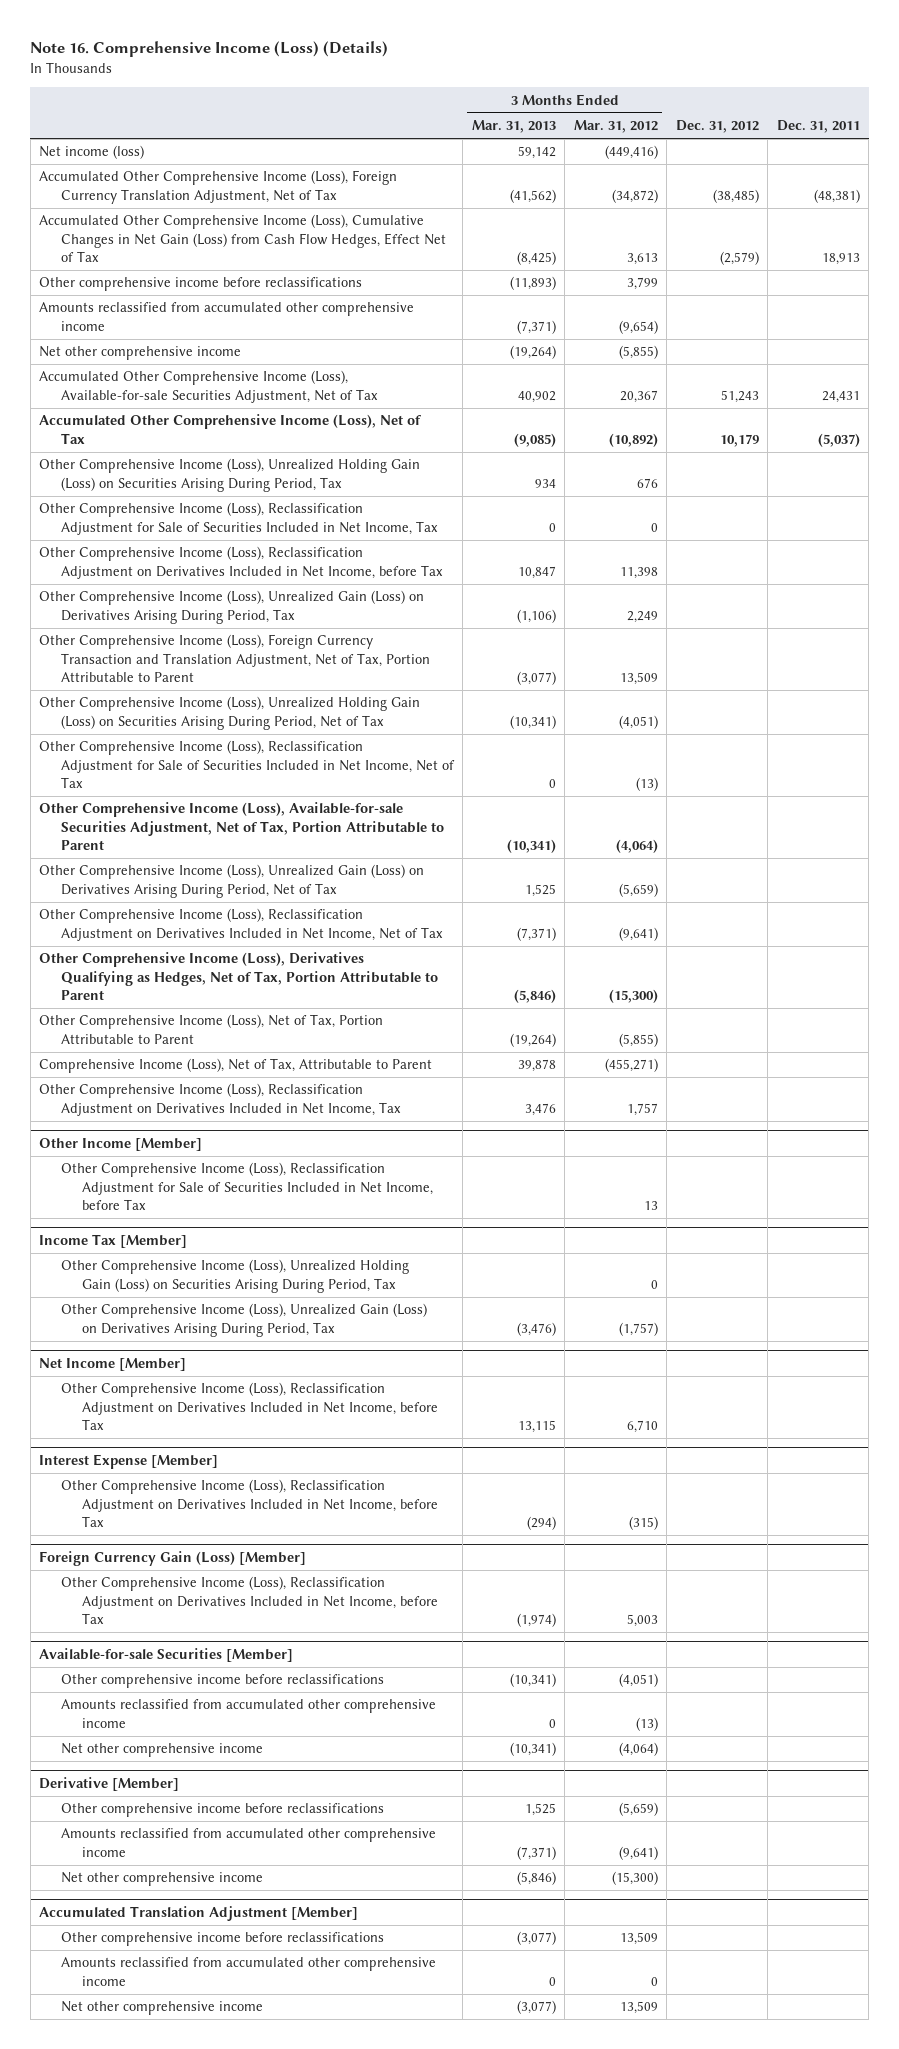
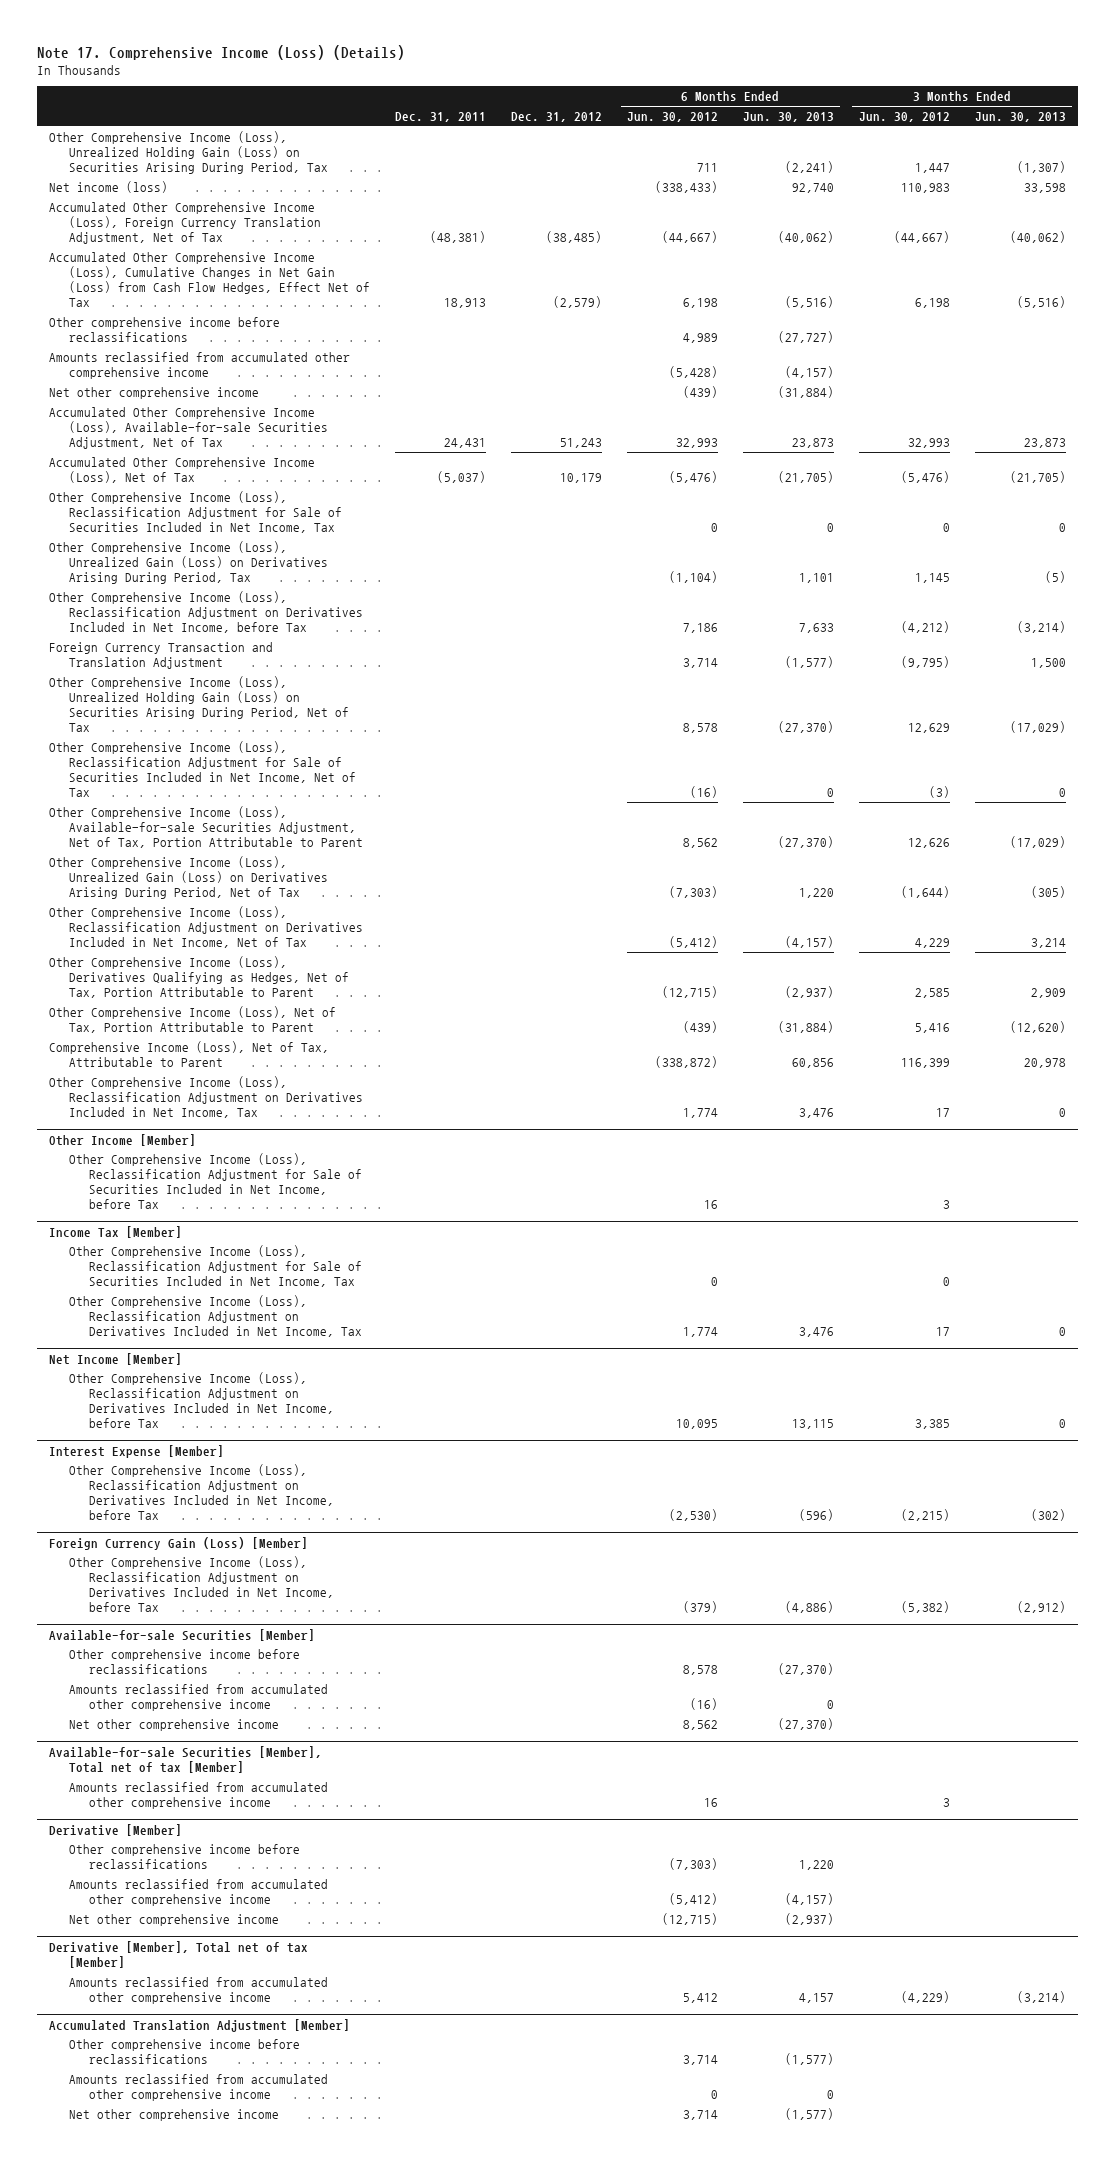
- Note 16. Comprehensive Income (Loss) (Details)
+ Note 17. Comprehensive Income (Loss) (Details)
- | 3 Months Ended Mar. 31, 2013 | 3 Months Ended Mar. 31, 2012 | Dec. 31, 2012 | Dec. 31, 2011
+ | Dec. 31, 2011 | Dec. 31, 2012 | 6 Months Ended Jun. 30, 2012 | 6 Months Ended Jun. 30, 2013 | 3 Months Ended Jun. 30, 2012 | 3 Months Ended Jun. 30, 2013
moved up: Other Comprehensive Income (Loss), Unrealized Holding Gain (Loss) on Securities Arising During Period, Tax | | | 711 | (2,241) | 1,447 | (1,307)
- Other Comprehensive Income (Loss), Foreign Currency Transaction and Translation Adjustment, Net of Tax, Portion Attributable to Parent | (3,077) | 13,509 | |
moved down: Other Comprehensive Income (Loss), Reclassification Adjustment on Derivatives Included in Net Income, before Tax | | | 7,186 | 7,633 | (4,212) | (3,214)
+ Foreign Currency Transaction and Translation Adjustment | | | 3,714 | (1,577) | (9,795) | 1,500
@ Income Tax [Member]
- Other Comprehensive Income (Loss), Unrealized Holding Gain (Loss) on Securities Arising During Period, Tax | | 0 | |
- Other Comprehensive Income (Loss), Unrealized Gain (Loss) on Derivatives Arising During Period, Tax | (3,476) | (1,757) | |
+ Other Comprehensive Income (Loss), Reclassification Adjustment for Sale of Securities Included in Net Income, Tax | | | 0 | | 0 |
+ Other Comprehensive Income (Loss), Reclassification Adjustment on Derivatives Included in Net Income, Tax | | | 1,774 | 3,476 | 17 | 0
+ Available-for-sale Securities [Member], Total net of tax [Member]
+ Amounts reclassified from accumulated other comprehensive income | | | 16 | | 3 |
+ Derivative [Member], Total net of tax [Member]
+ Amounts reclassified from accumulated other comprehensive income | | | 5,412 | 4,157 | (4,229) | (3,214)

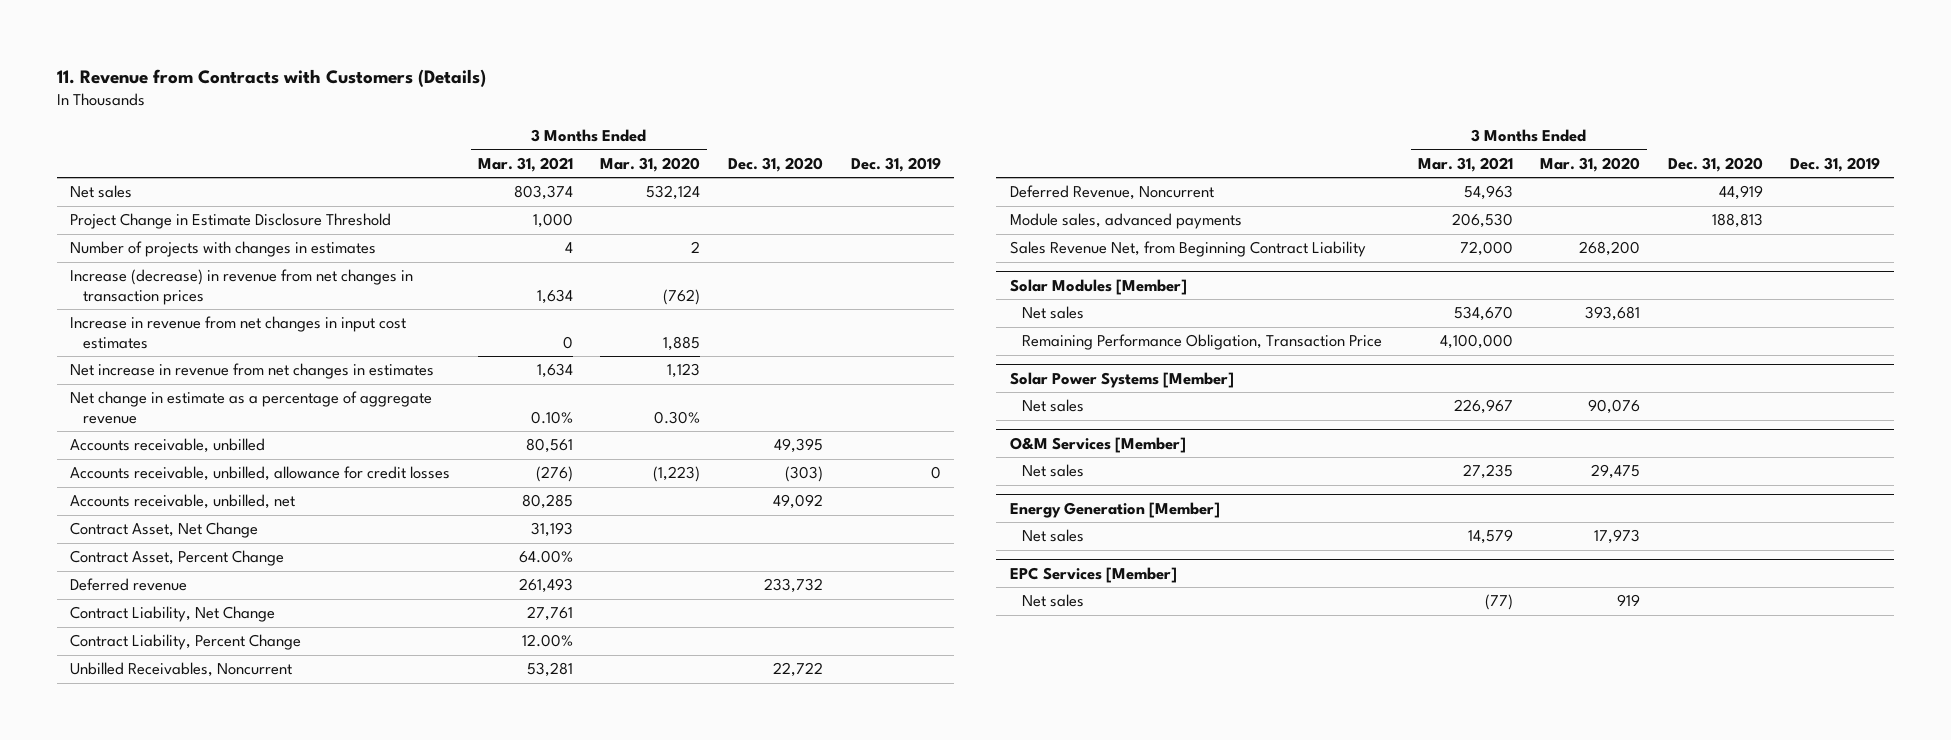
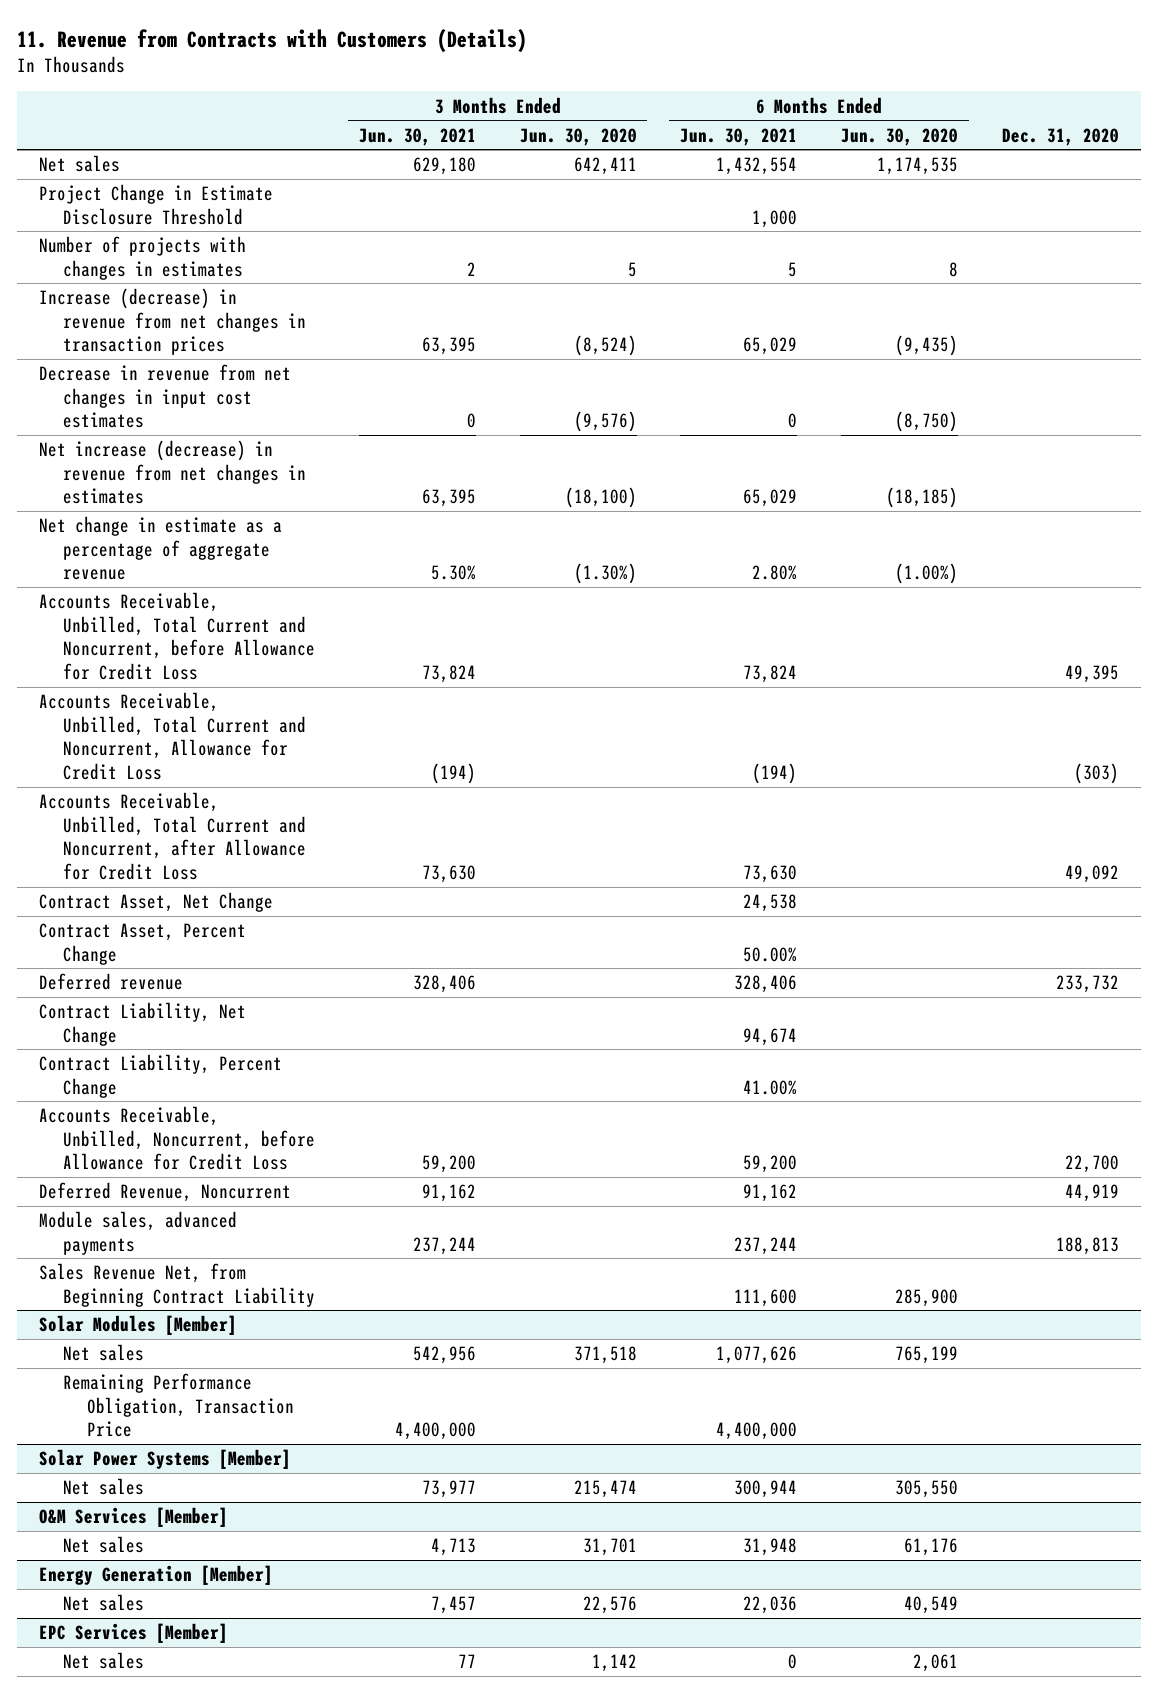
- | 3 Months Ended Mar. 31, 2021 | 3 Months Ended Mar. 31, 2020 | Dec. 31, 2020 | Dec. 31, 2019
+ | 3 Months Ended Jun. 30, 2021 | 3 Months Ended Jun. 30, 2020 | 6 Months Ended Jun. 30, 2021 | 6 Months Ended Jun. 30, 2020 | Dec. 31, 2020
- Increase in revenue from net changes in input cost estimates | 0 | 1,885 | |
- Net increase in revenue from net changes in estimates | 1,634 | 1,123 | |
+ Decrease in revenue from net changes in input cost estimates | 0 | (9,576) | 0 | (8,750) |
+ Net increase (decrease) in revenue from net changes in estimates | 63,395 | (18,100) | 65,029 | (18,185) |
- Accounts receivable, unbilled | 80,561 | | 49,395 |
- Accounts receivable, unbilled, allowance for credit losses | (276) | (1,223) | (303) | 0
- Accounts receivable, unbilled, net | 80,285 | | 49,092 |
+ Accounts Receivable, Unbilled, Total Current and Noncurrent, before Allowance for Credit Loss | 73,824 | | 73,824 | | 49,395
+ Accounts Receivable, Unbilled, Total Current and Noncurrent, Allowance for Credit Loss | (194) | | (194) | | (303)
+ Accounts Receivable, Unbilled, Total Current and Noncurrent, after Allowance for Credit Loss | 73,630 | | 73,630 | | 49,092
- Unbilled Receivables, Noncurrent | 53,281 | | 22,722 |
+ Accounts Receivable, Unbilled, Noncurrent, before Allowance for Credit Loss | 59,200 | | 59,200 | | 22,700

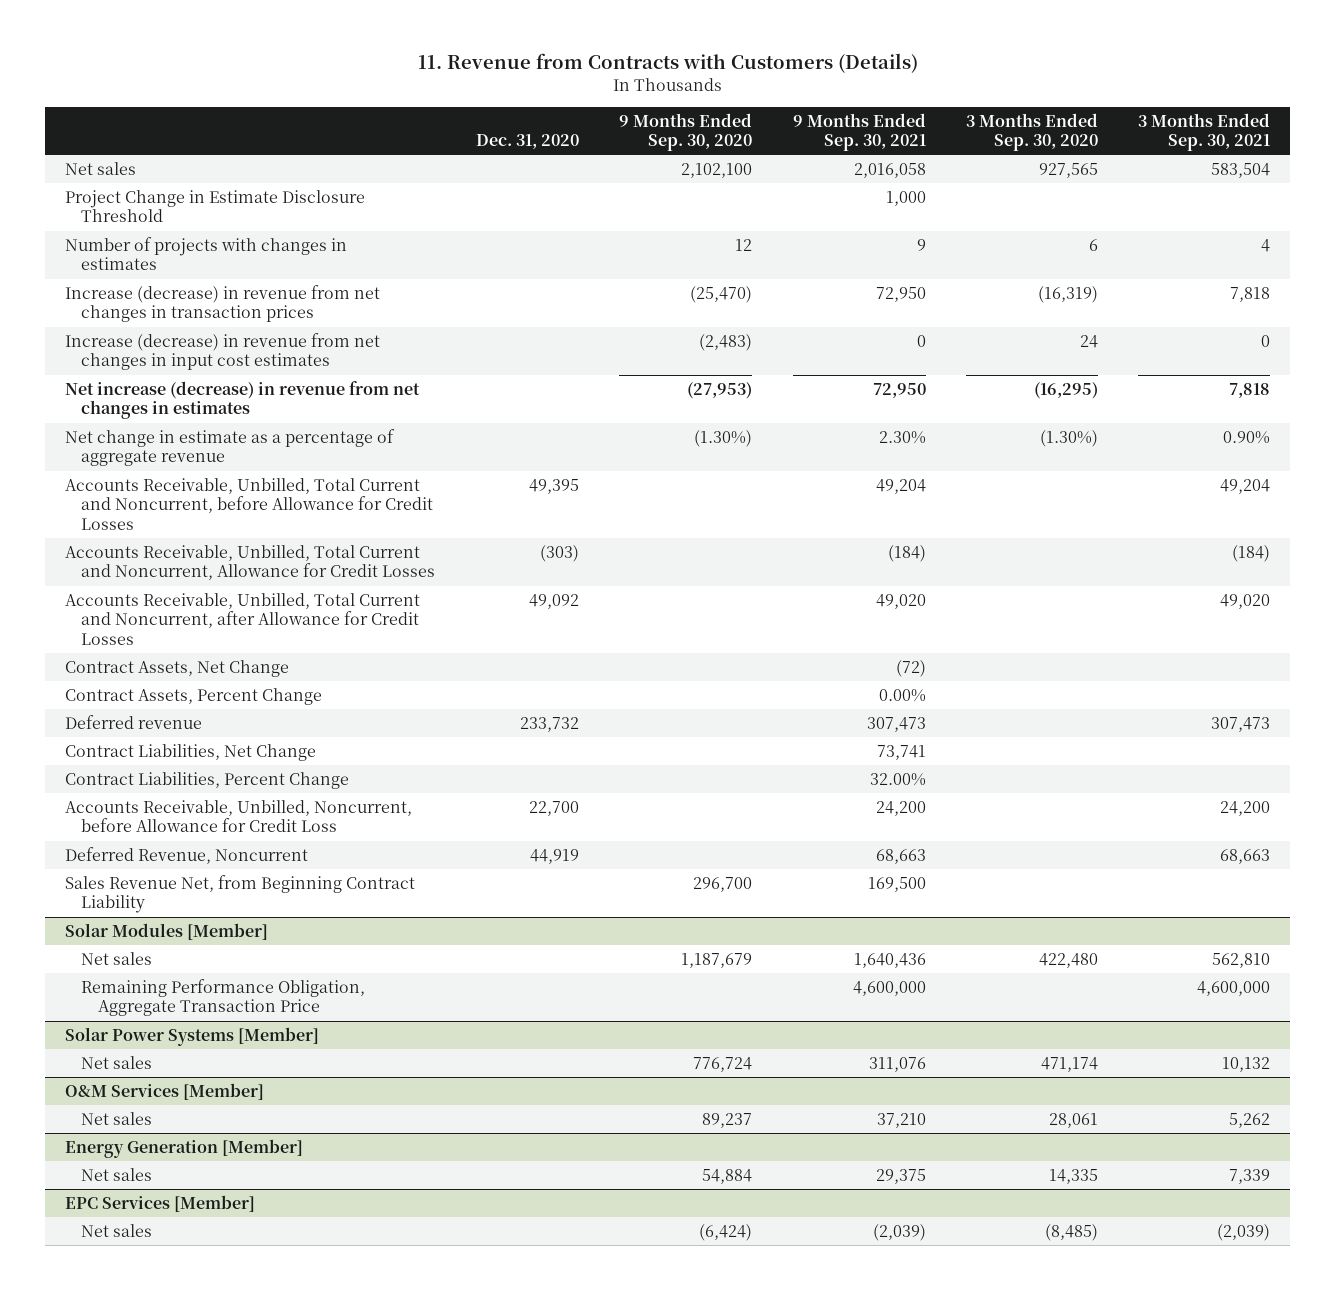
- | 3 Months Ended Jun. 30, 2021 | 3 Months Ended Jun. 30, 2020 | 6 Months Ended Jun. 30, 2021 | 6 Months Ended Jun. 30, 2020 | Dec. 31, 2020
+ | Dec. 31, 2020 | 9 Months Ended Sep. 30, 2020 | 9 Months Ended Sep. 30, 2021 | 3 Months Ended Sep. 30, 2020 | 3 Months Ended Sep. 30, 2021
- Decrease in revenue from net changes in input cost estimates | 0 | (9,576) | 0 | (8,750) |
+ Increase (decrease) in revenue from net changes in input cost estimates | | (2,483) | 0 | 24 | 0
- Accounts Receivable, Unbilled, Total Current and Noncurrent, before Allowance for Credit Loss | 73,824 | | 73,824 | | 49,395
- Accounts Receivable, Unbilled, Total Current and Noncurrent, Allowance for Credit Loss | (194) | | (194) | | (303)
- Accounts Receivable, Unbilled, Total Current and Noncurrent, after Allowance for Credit Loss | 73,630 | | 73,630 | | 49,092
- Contract Asset, Net Change | | | 24,538 | |
- Contract Asset, Percent Change | | | 50.00% | |
+ Accounts Receivable, Unbilled, Total Current and Noncurrent, before Allowance for Credit Losses | 49,395 | | 49,204 | | 49,204
+ Accounts Receivable, Unbilled, Total Current and Noncurrent, Allowance for Credit Losses | (303) | | (184) | | (184)
+ Accounts Receivable, Unbilled, Total Current and Noncurrent, after Allowance for Credit Losses | 49,092 | | 49,020 | | 49,020
+ Contract Assets, Net Change | | | (72) | |
+ Contract Assets, Percent Change | | | 0.00% | |
- Contract Liability, Net Change | | | 94,674 | |
- Contract Liability, Percent Change | | | 41.00% | |
+ Contract Liabilities, Net Change | | | 73,741 | |
+ Contract Liabilities, Percent Change | | | 32.00% | |
- Module sales, advanced payments | 237,244 | | 237,244 | | 188,813
@ Solar Modules [Member]
- Remaining Performance Obligation, Transaction Price | 4,400,000 | | 4,400,000 | |
+ Remaining Performance Obligation, Aggregate Transaction Price | | | 4,600,000 | | 4,600,000

